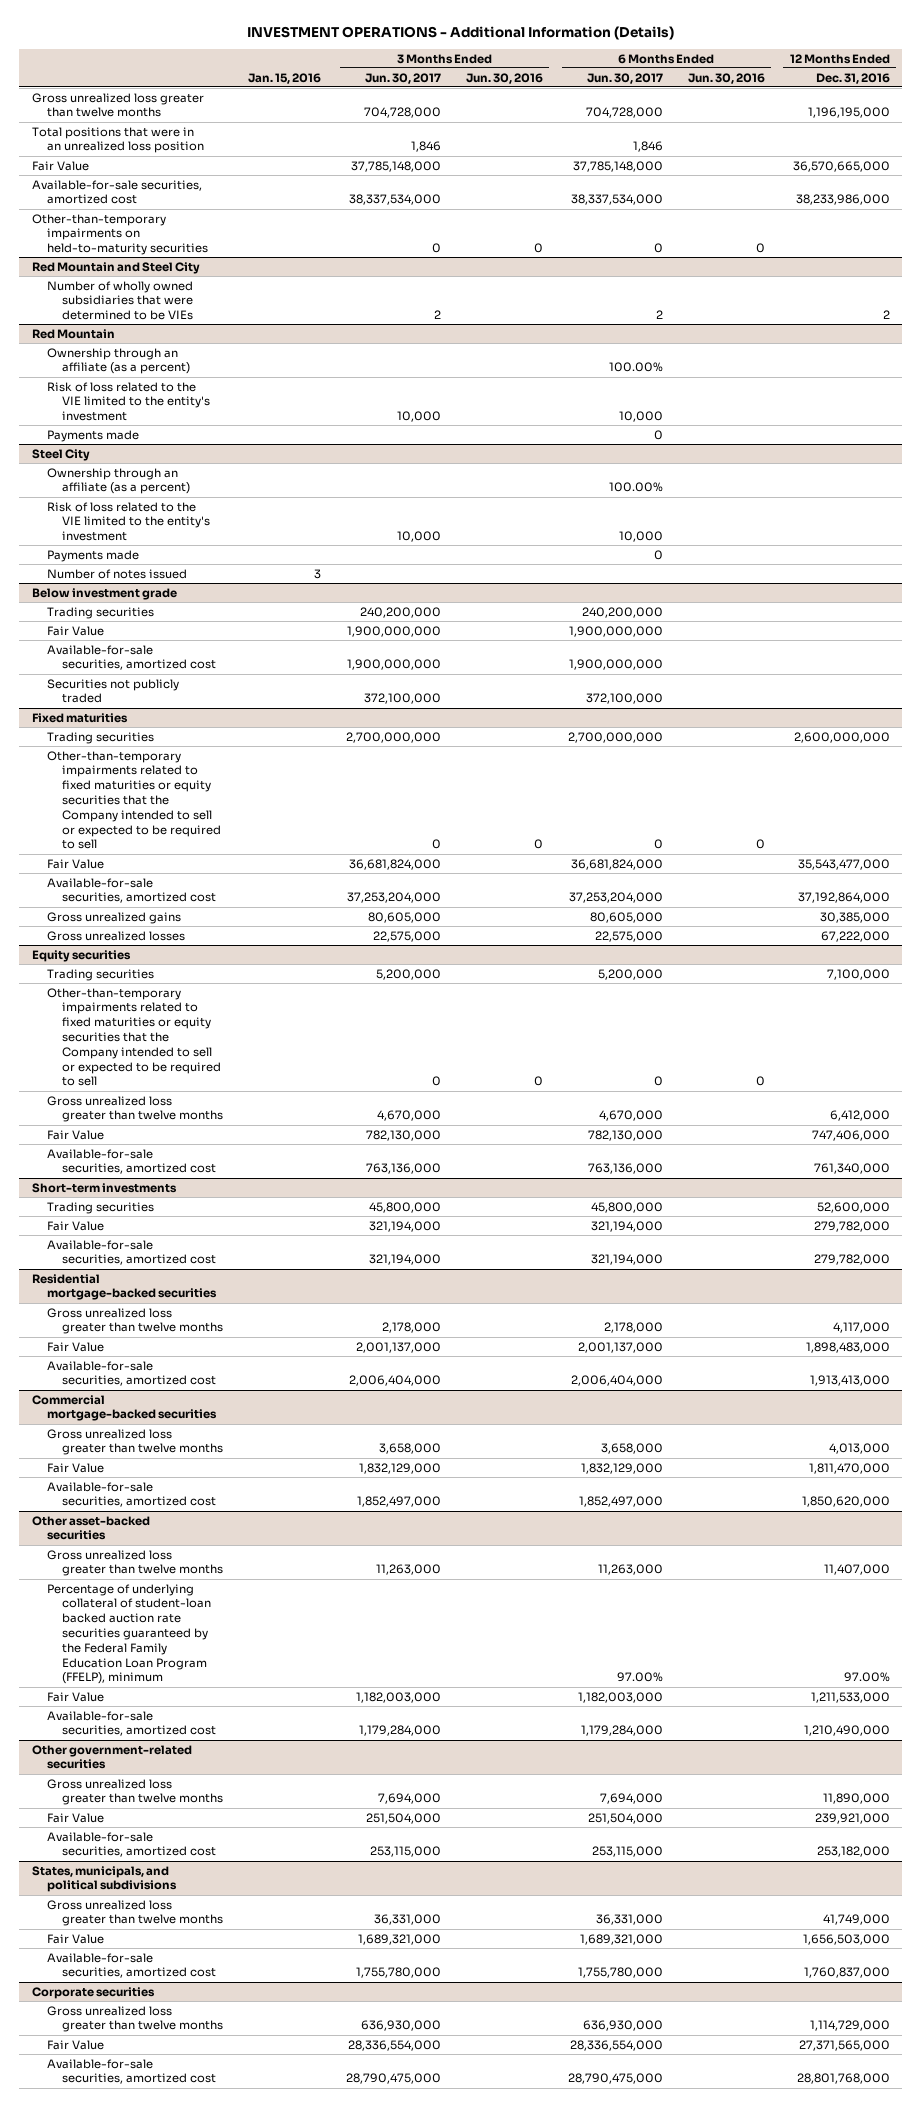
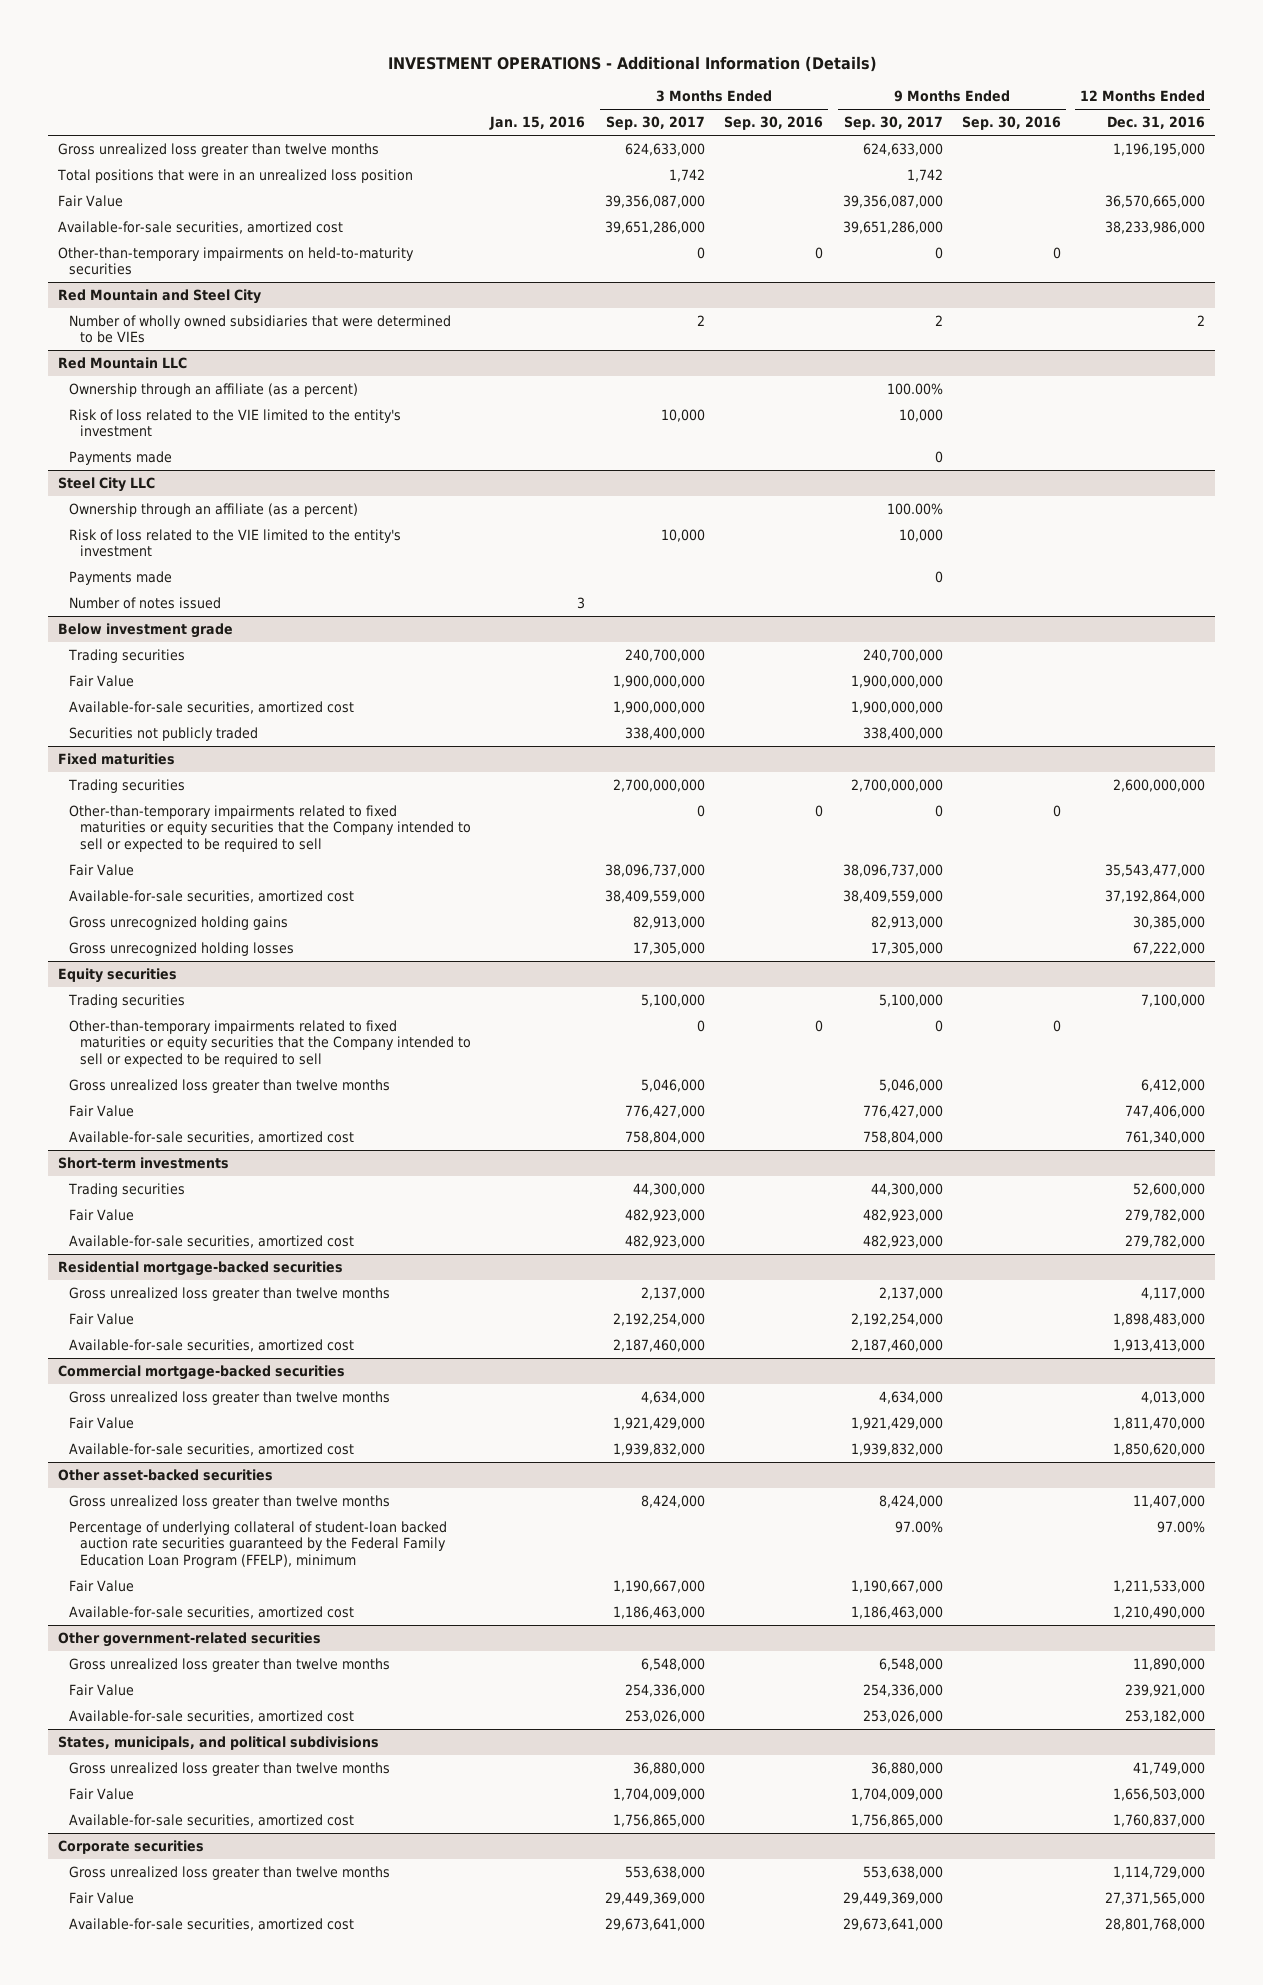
- | Jan. 15, 2016 | 3 Months Ended Jun. 30, 2017 | 3 Months Ended Jun. 30, 2016 | 6 Months Ended Jun. 30, 2017 | 6 Months Ended Jun. 30, 2016 | 12 Months Ended Dec. 31, 2016
+ | Jan. 15, 2016 | 3 Months Ended Sep. 30, 2017 | 3 Months Ended Sep. 30, 2016 | 9 Months Ended Sep. 30, 2017 | 9 Months Ended Sep. 30, 2016 | 12 Months Ended Dec. 31, 2016
- Red Mountain
+ Red Mountain LLC
- Steel City
+ Steel City LLC
@ Fixed maturities
- Gross unrealized gains | | 80,605,000 | | 80,605,000 | | 30,385,000
- Gross unrealized losses | | 22,575,000 | | 22,575,000 | | 67,222,000
+ Gross unrecognized holding gains | | 82,913,000 | | 82,913,000 | | 30,385,000
+ Gross unrecognized holding losses | | 17,305,000 | | 17,305,000 | | 67,222,000

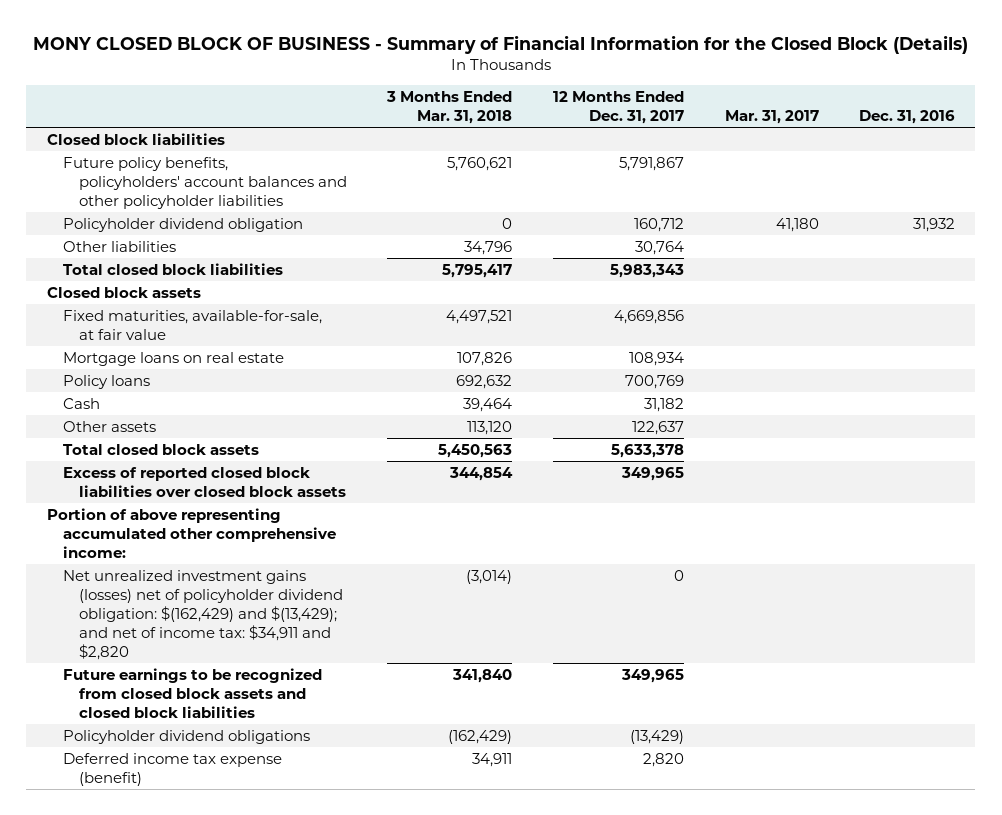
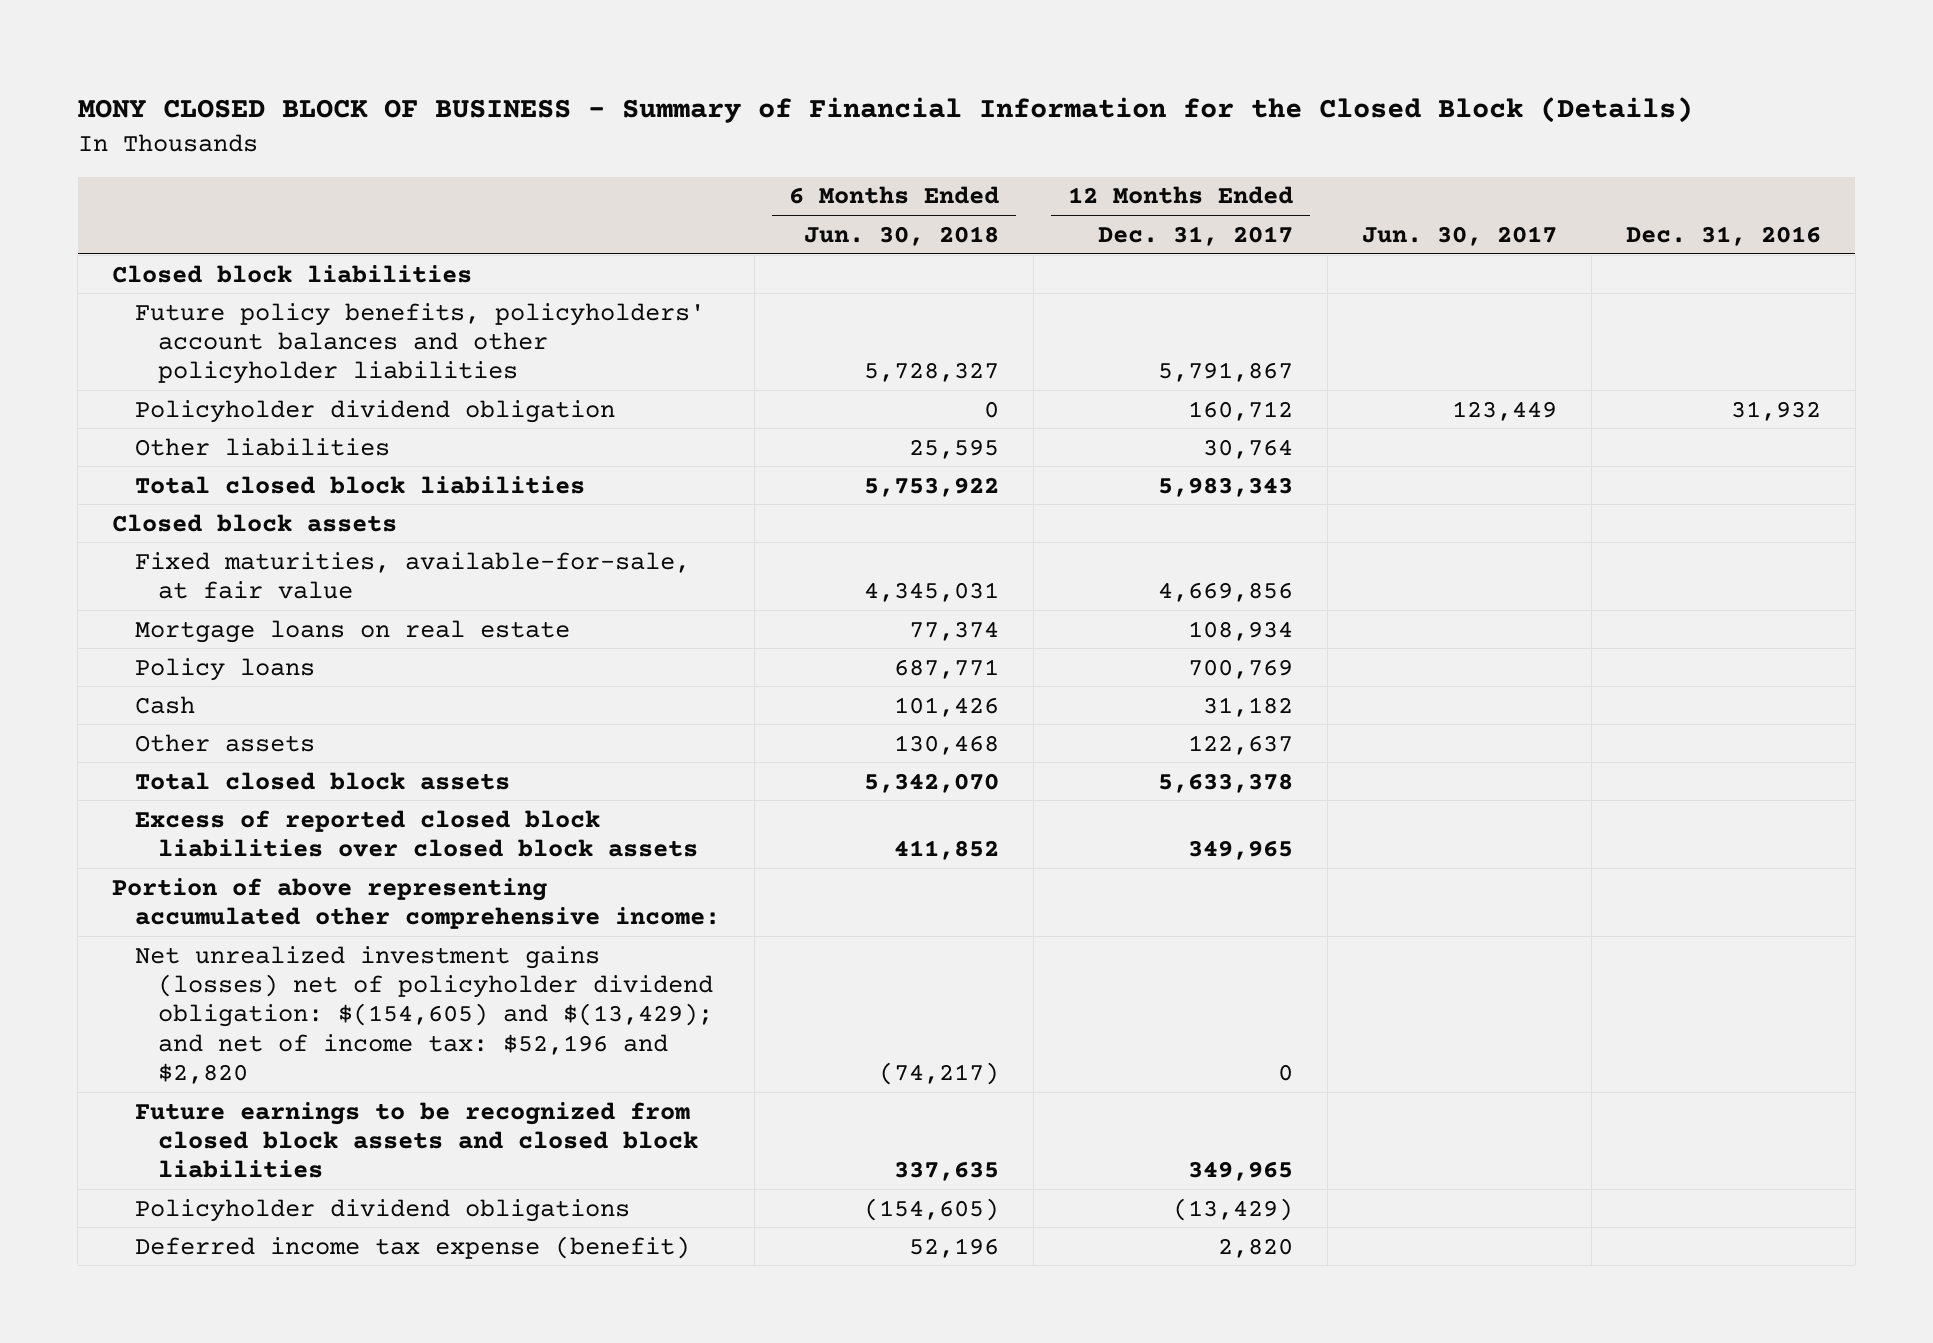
- | 3 Months Ended Mar. 31, 2018 | 12 Months Ended Dec. 31, 2017 | Mar. 31, 2017 | Dec. 31, 2016
+ | 6 Months Ended Jun. 30, 2018 | 12 Months Ended Dec. 31, 2017 | Jun. 30, 2017 | Dec. 31, 2016
- Net unrealized investment gains (losses) net of policyholder dividend obligation: $(162,429) and $(13,429); and net of income tax: $34,911 and $2,820 | (3,014) | 0 | |
+ Net unrealized investment gains (losses) net of policyholder dividend obligation: $(154,605) and $(13,429); and net of income tax: $52,196 and $2,820 | (74,217) | 0 | |

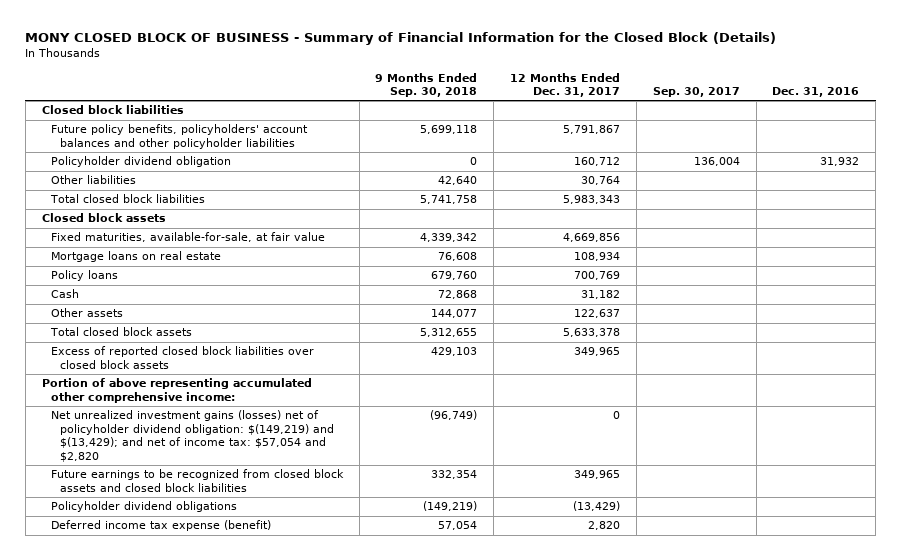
- | 6 Months Ended Jun. 30, 2018 | 12 Months Ended Dec. 31, 2017 | Jun. 30, 2017 | Dec. 31, 2016
+ | 9 Months Ended Sep. 30, 2018 | 12 Months Ended Dec. 31, 2017 | Sep. 30, 2017 | Dec. 31, 2016
- Net unrealized investment gains (losses) net of policyholder dividend obligation: $(154,605) and $(13,429); and net of income tax: $52,196 and $2,820 | (74,217) | 0 | |
+ Net unrealized investment gains (losses) net of policyholder dividend obligation: $(149,219) and $(13,429); and net of income tax: $57,054 and $2,820 | (96,749) | 0 | |

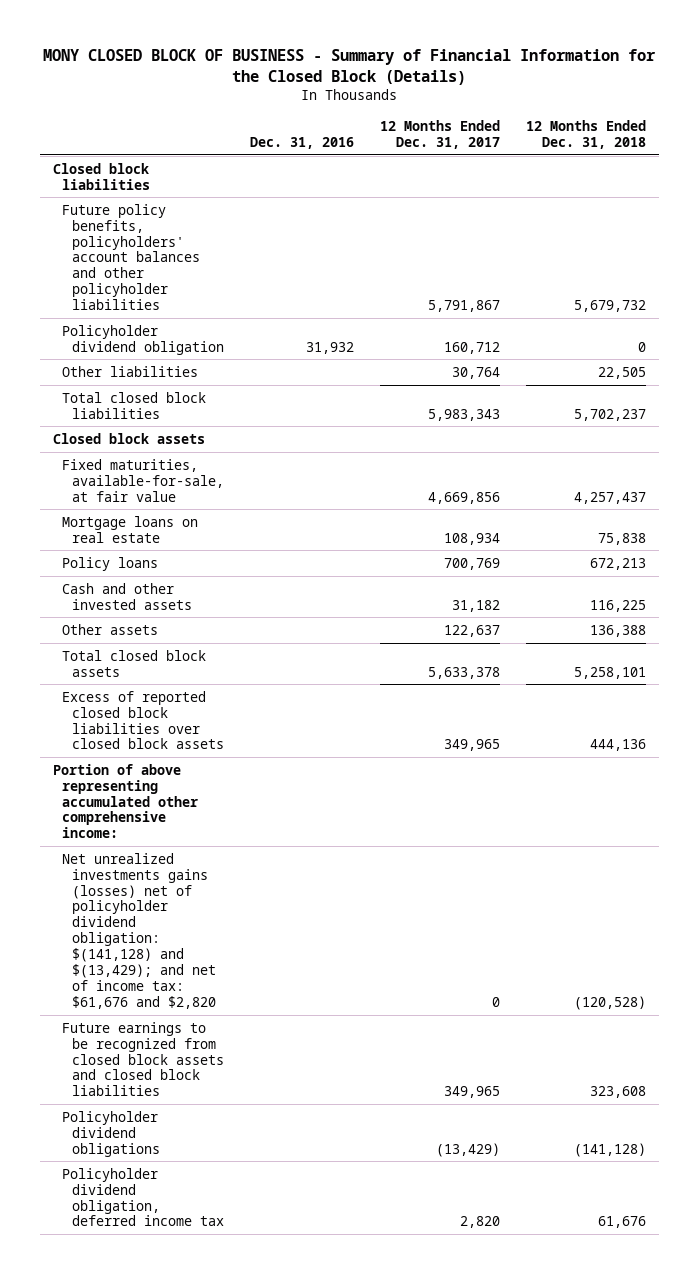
- | 9 Months Ended Sep. 30, 2018 | 12 Months Ended Dec. 31, 2017 | Sep. 30, 2017 | Dec. 31, 2016
+ | Dec. 31, 2016 | 12 Months Ended Dec. 31, 2017 | 12 Months Ended Dec. 31, 2018
- Cash | 72,868 | 31,182 | |
+ Cash and other invested assets | | 31,182 | 116,225
- Net unrealized investment gains (losses) net of policyholder dividend obligation: $(149,219) and $(13,429); and net of income tax: $57,054 and $2,820 | (96,749) | 0 | |
+ Net unrealized investments gains (losses) net of policyholder dividend obligation: $(141,128) and $(13,429); and net of income tax: $61,676 and $2,820 | | 0 | (120,528)
- Deferred income tax expense (benefit) | 57,054 | 2,820 | |
+ Policyholder dividend obligation, deferred income tax | | 2,820 | 61,676

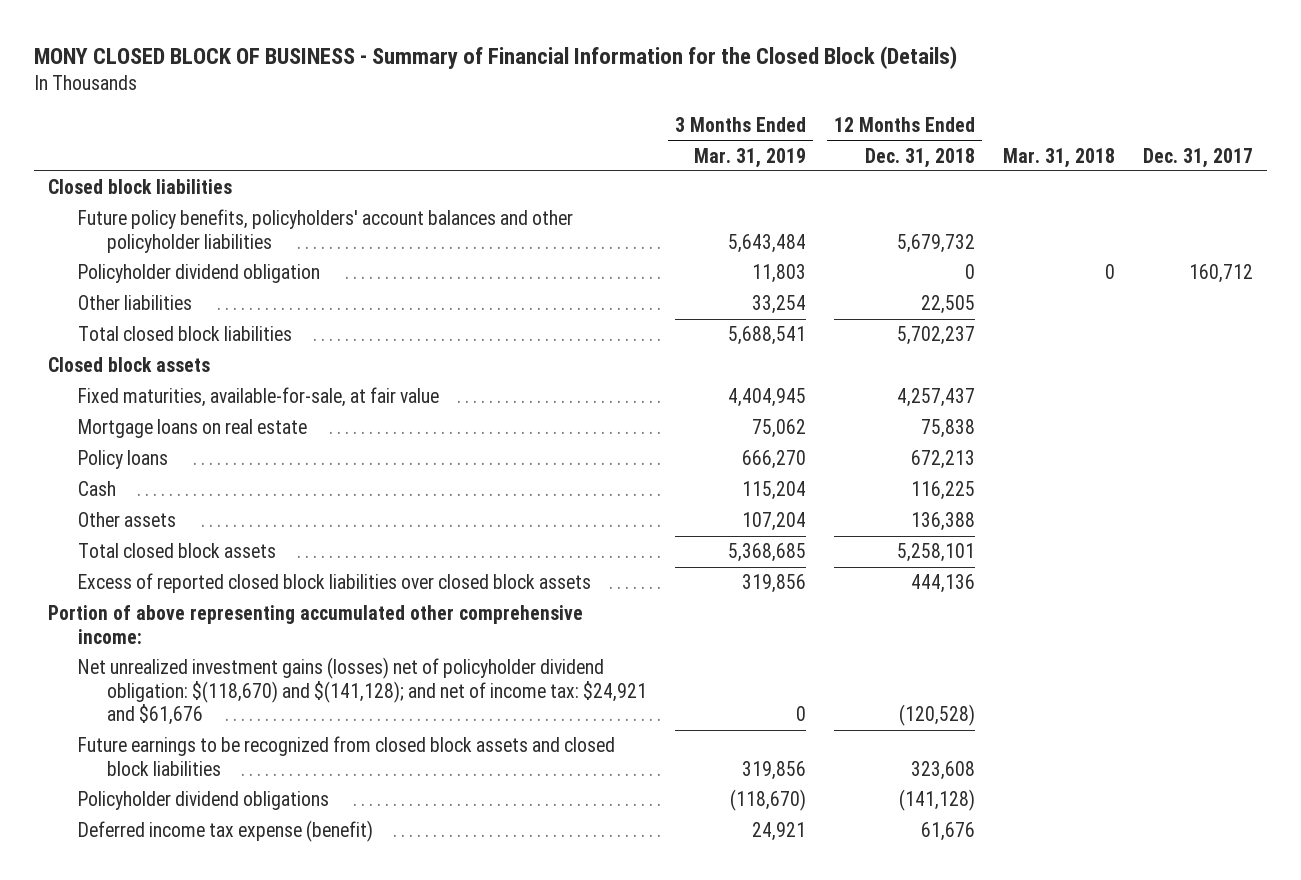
- | Dec. 31, 2016 | 12 Months Ended Dec. 31, 2017 | 12 Months Ended Dec. 31, 2018
+ | 3 Months Ended Mar. 31, 2019 | 12 Months Ended Dec. 31, 2018 | Mar. 31, 2018 | Dec. 31, 2017
- Cash and other invested assets | | 31,182 | 116,225
+ Cash | 115,204 | 116,225 | |
- Net unrealized investments gains (losses) net of policyholder dividend obligation: $(141,128) and $(13,429); and net of income tax: $61,676 and $2,820 | | 0 | (120,528)
+ Net unrealized investment gains (losses) net of policyholder dividend obligation: $(118,670) and $(141,128); and net of income tax: $24,921 and $61,676 | 0 | (120,528) | |
- Policyholder dividend obligation, deferred income tax | | 2,820 | 61,676
+ Deferred income tax expense (benefit) | 24,921 | 61,676 | |

